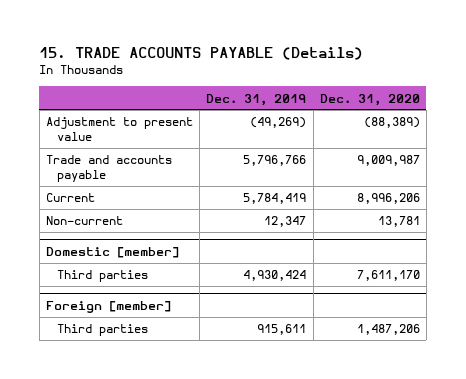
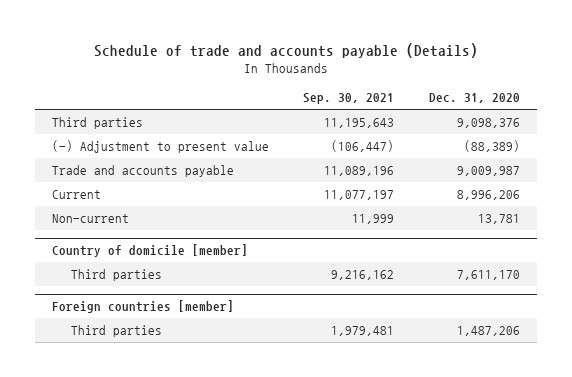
- 15. TRADE ACCOUNTS PAYABLE (Details)
+ Schedule of trade and accounts payable (Details)
- | Dec. 31, 2019 | Dec. 31, 2020
+ | Sep. 30, 2021 | Dec. 31, 2020
- Adjustment to present value | (49,269) | (88,389)
+ Third parties | 11,195,643 | 9,098,376
+ (-) Adjustment to present value | (106,447) | (88,389)
- Domestic [member]
+ Country of domicile [member]
- Foreign [member]
+ Foreign countries [member]

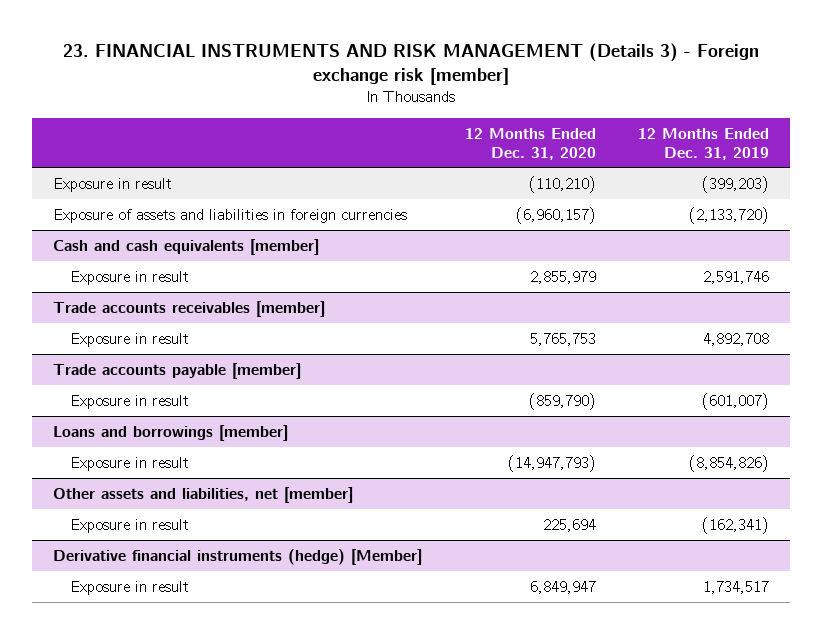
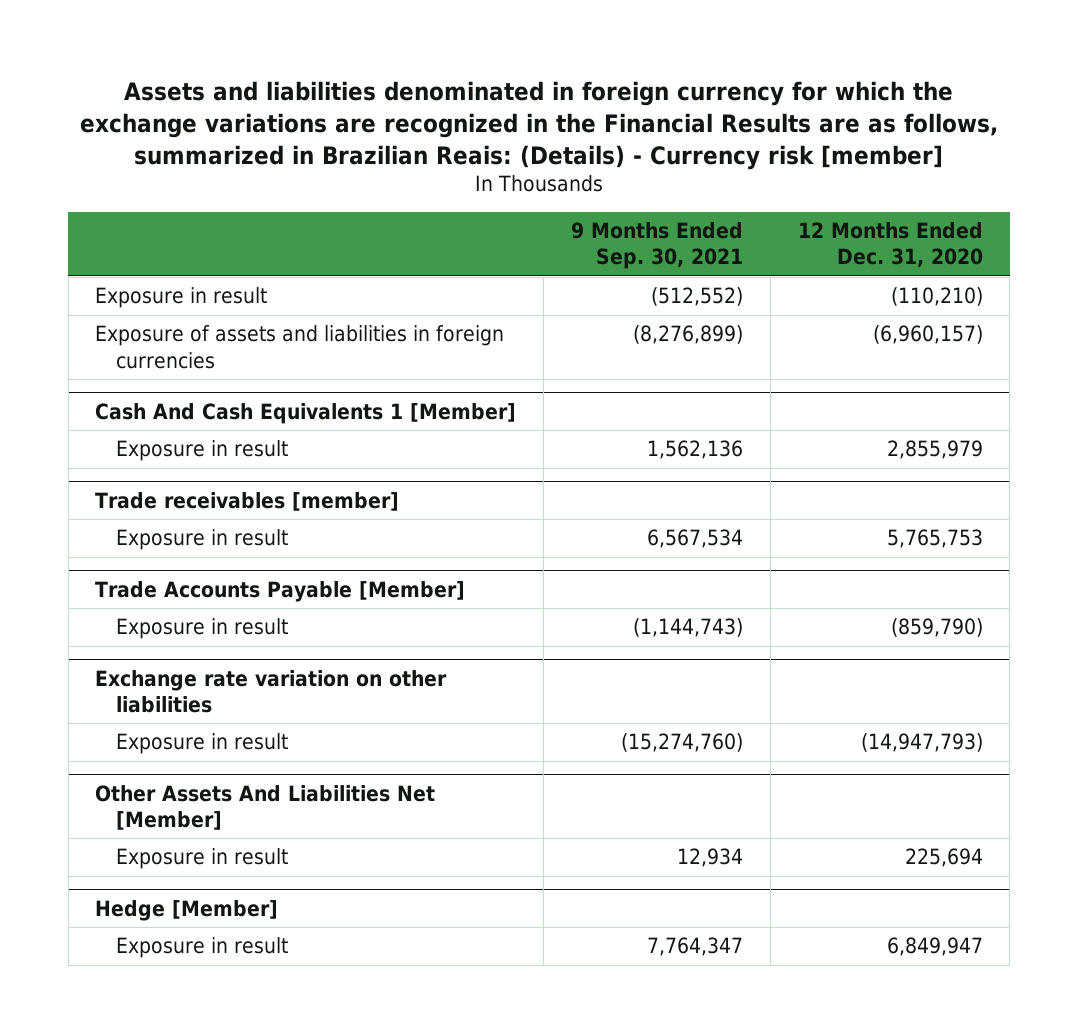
- 23. FINANCIAL INSTRUMENTS AND RISK MANAGEMENT (Details 3) - Foreign exchange risk [member]
+ Assets and liabilities denominated in foreign currency for which the exchange variations are recognized in the Financial Results are as follows, summarized in Brazilian Reais: (Details) - Currency risk [member]
- | 12 Months Ended Dec. 31, 2020 | 12 Months Ended Dec. 31, 2019
+ | 9 Months Ended Sep. 30, 2021 | 12 Months Ended Dec. 31, 2020
- Cash and cash equivalents [member]
+ Cash And Cash Equivalents 1 [Member]
- Trade accounts receivables [member]
+ Trade receivables [member]
- Trade accounts payable [member]
+ Trade Accounts Payable [Member]
- Loans and borrowings [member]
+ Exchange rate variation on other liabilities
- Other assets and liabilities, net [member]
+ Other Assets And Liabilities Net [Member]
- Derivative financial instruments (hedge) [Member]
+ Hedge [Member]

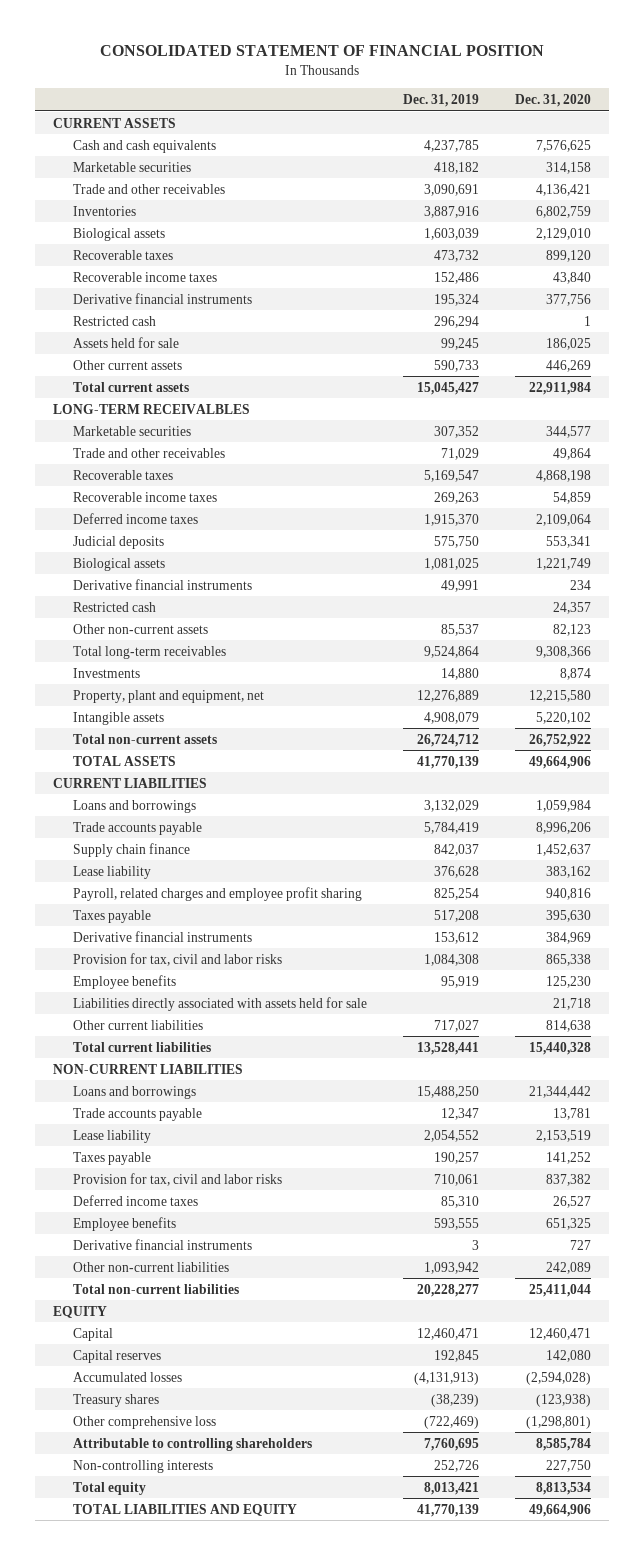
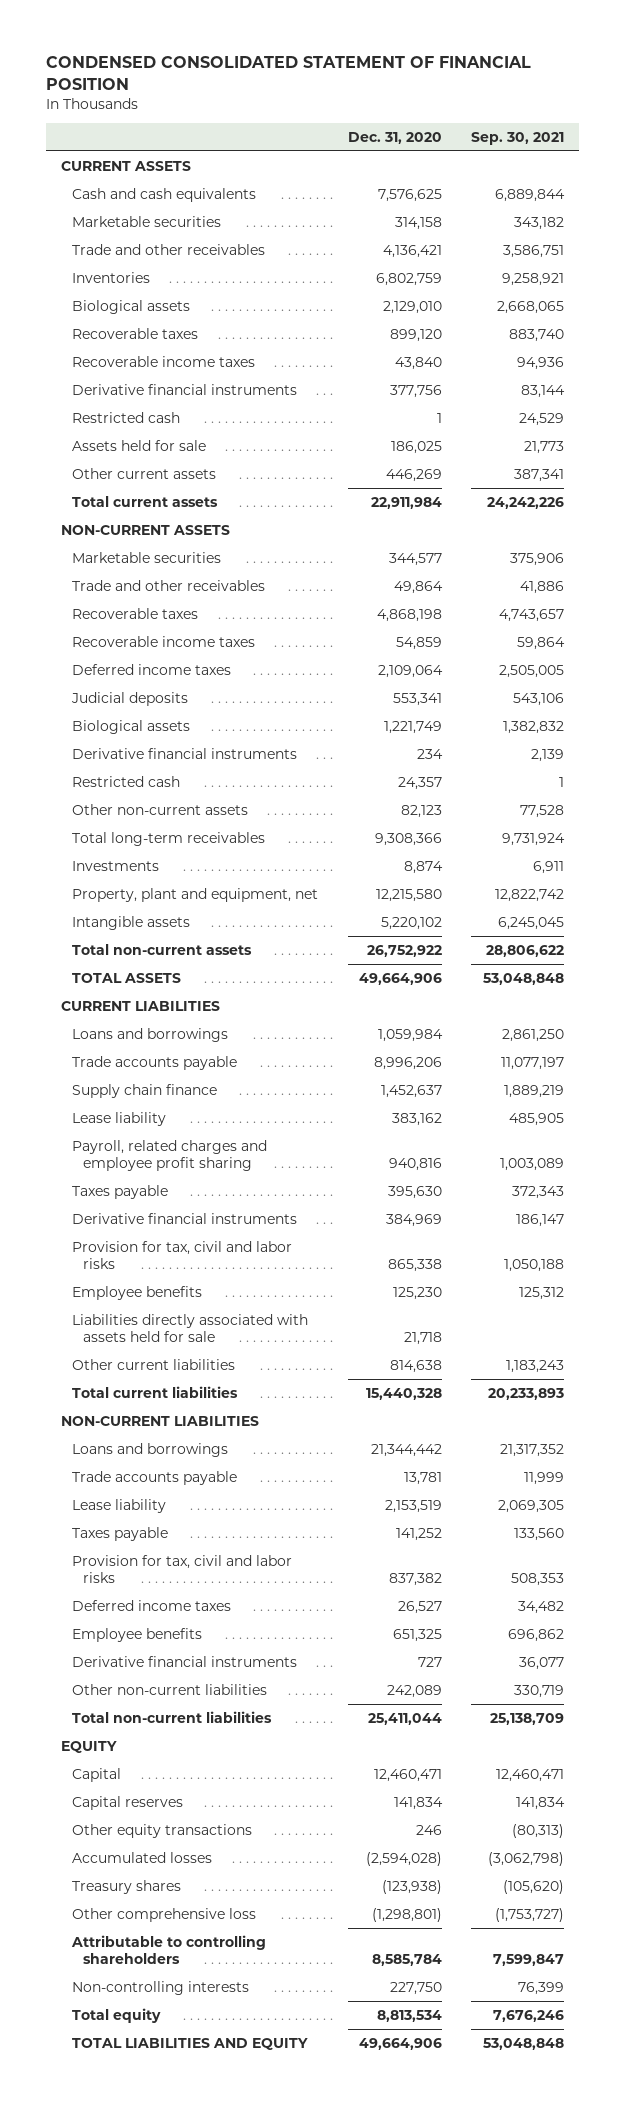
- CONSOLIDATED STATEMENT OF FINANCIAL POSITION
+ CONDENSED CONSOLIDATED STATEMENT OF FINANCIAL POSITION
- | Dec. 31, 2019 | Dec. 31, 2020
+ | Dec. 31, 2020 | Sep. 30, 2021
- LONG-TERM RECEIVALBLES
+ NON-CURRENT ASSETS
- Capital reserves | 192,845 | 142,080
+ Capital reserves | 141,834 | 141,834
+ Other equity transactions | 246 | (80,313)

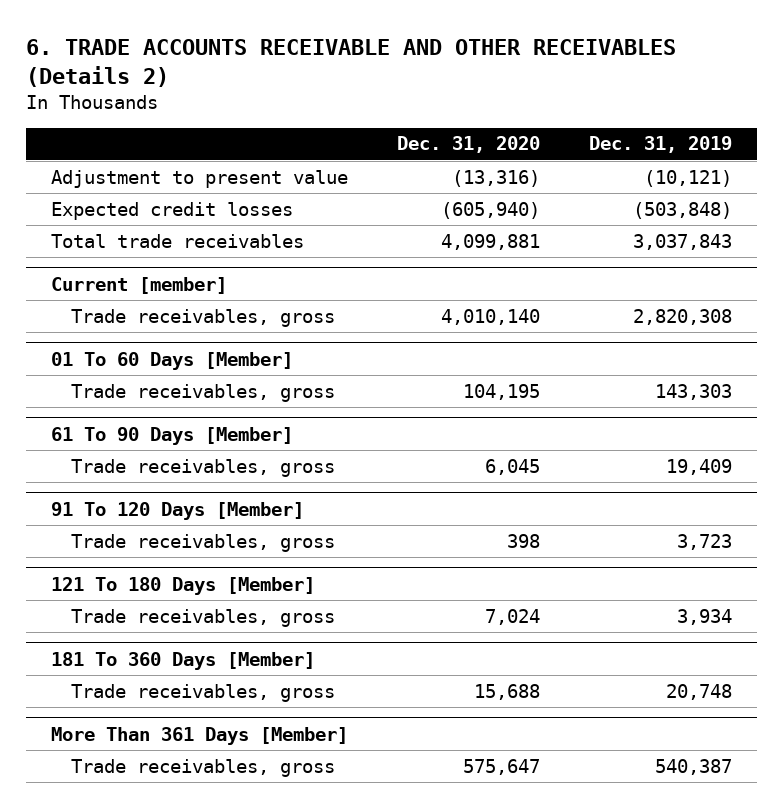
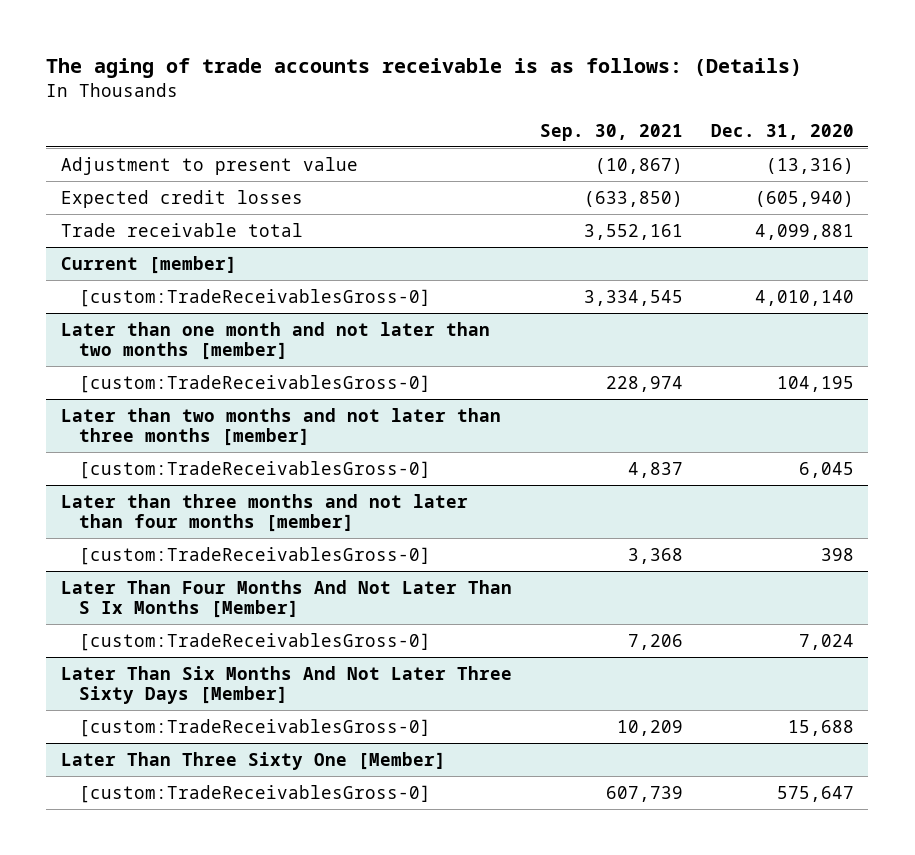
- 6. TRADE ACCOUNTS RECEIVABLE AND OTHER RECEIVABLES (Details 2)
+ The aging of trade accounts receivable is as follows: (Details)
- | Dec. 31, 2020 | Dec. 31, 2019
+ | Sep. 30, 2021 | Dec. 31, 2020
- Total trade receivables | 4,099,881 | 3,037,843
+ Trade receivable total | 3,552,161 | 4,099,881
@ Current [member]
- Trade receivables, gross | 4,010,140 | 2,820,308
- 01 To 60 Days [Member]
- Trade receivables, gross | 104,195 | 143,303
- 61 To 90 Days [Member]
- Trade receivables, gross | 6,045 | 19,409
- 91 To 120 Days [Member]
- Trade receivables, gross | 398 | 3,723
- 121 To 180 Days [Member]
- Trade receivables, gross | 7,024 | 3,934
- 181 To 360 Days [Member]
- Trade receivables, gross | 15,688 | 20,748
- More Than 361 Days [Member]
- Trade receivables, gross | 575,647 | 540,387
@ Current [member]
+ [custom:TradeReceivablesGross-0] | 3,334,545 | 4,010,140
+ Later than one month and not later than two months [member]
+ [custom:TradeReceivablesGross-0] | 228,974 | 104,195
+ Later than two months and not later than three months [member]
+ [custom:TradeReceivablesGross-0] | 4,837 | 6,045
+ Later than three months and not later than four months [member]
+ [custom:TradeReceivablesGross-0] | 3,368 | 398
+ Later Than Four Months And Not Later Than S Ix Months [Member]
+ [custom:TradeReceivablesGross-0] | 7,206 | 7,024
+ Later Than Six Months And Not Later Three Sixty Days [Member]
+ [custom:TradeReceivablesGross-0] | 10,209 | 15,688
+ Later Than Three Sixty One [Member]
+ [custom:TradeReceivablesGross-0] | 607,739 | 575,647

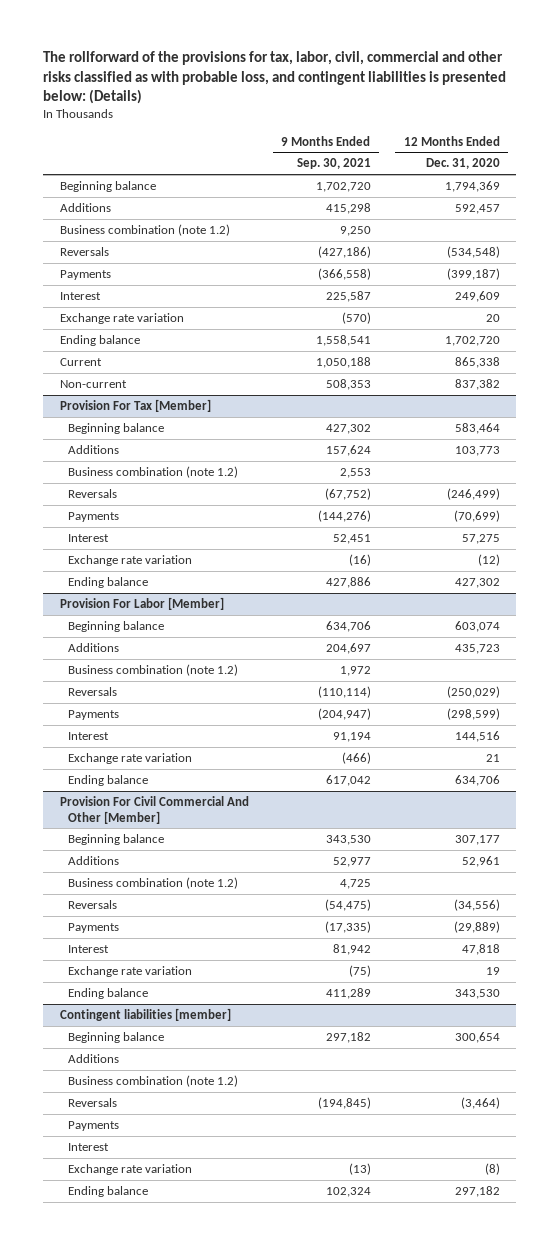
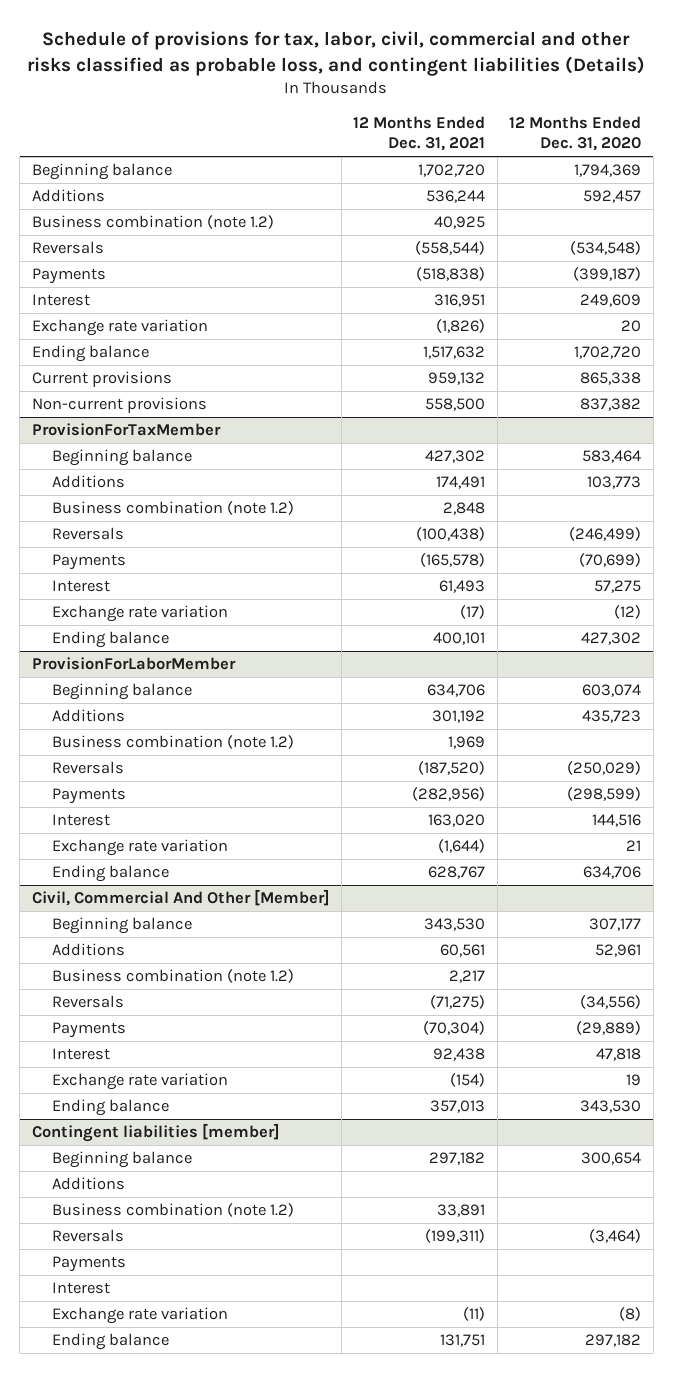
- The rollforward of the provisions for tax, labor, civil, commercial and other risks classified as with probable loss, and contingent liabilities is presented below: (Details)
+ Schedule of provisions for tax, labor, civil, commercial and other risks classified as probable loss, and contingent liabilities (Details)
- | 9 Months Ended Sep. 30, 2021 | 12 Months Ended Dec. 31, 2020
+ | 12 Months Ended Dec. 31, 2021 | 12 Months Ended Dec. 31, 2020
- Current | 1,050,188 | 865,338
- Non-current | 508,353 | 837,382
- Provision For Tax [Member]
+ Current provisions | 959,132 | 865,338
+ Non-current provisions | 558,500 | 837,382
+ ProvisionForTaxMember
- Provision For Labor [Member]
+ ProvisionForLaborMember
- Provision For Civil Commercial And Other [Member]
+ Civil, Commercial And Other [Member]

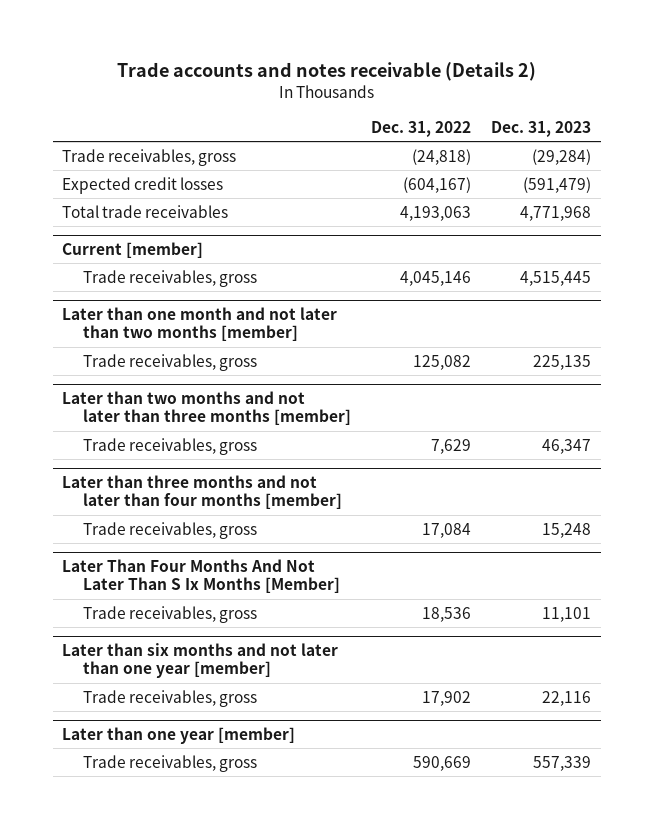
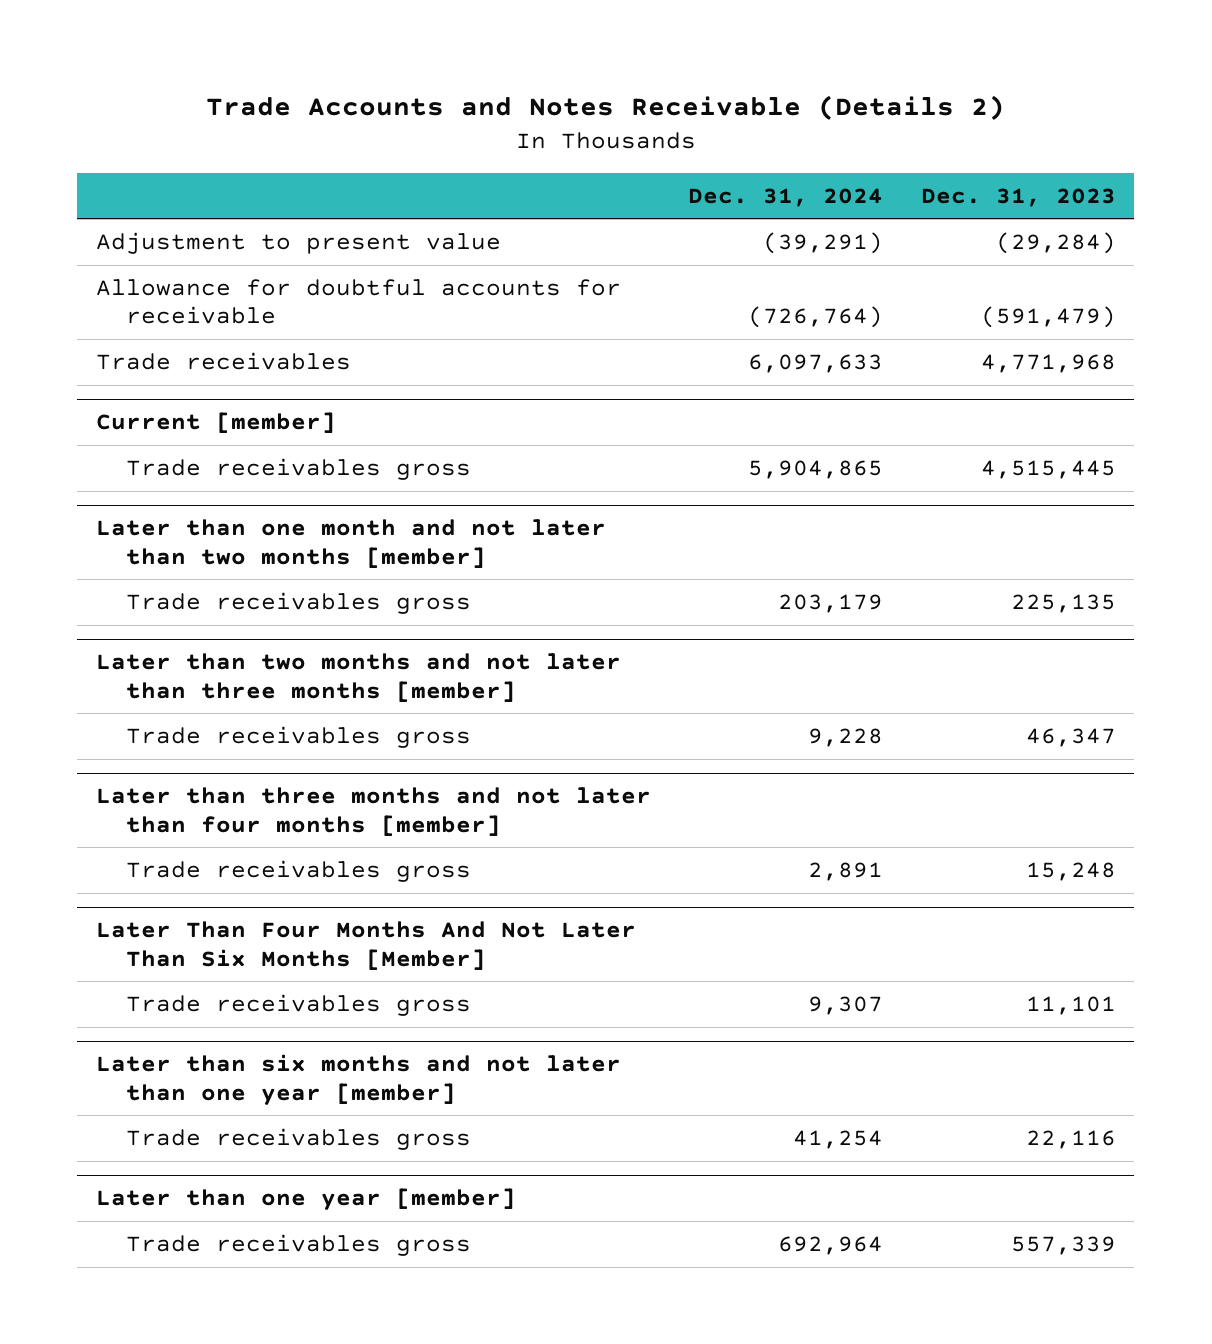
- Trade accounts and notes receivable (Details 2)
+ Trade Accounts and Notes Receivable (Details 2)
- | Dec. 31, 2022 | Dec. 31, 2023
+ | Dec. 31, 2024 | Dec. 31, 2023
- Trade receivables, gross | (24,818) | (29,284)
- Expected credit losses | (604,167) | (591,479)
- Total trade receivables | 4,193,063 | 4,771,968
+ Adjustment to present value | (39,291) | (29,284)
+ Allowance for doubtful accounts for receivable | (726,764) | (591,479)
+ Trade receivables | 6,097,633 | 4,771,968
@ Current [member]
- Trade receivables, gross | 4,045,146 | 4,515,445
+ Trade receivables gross | 5,904,865 | 4,515,445
@ Later than one month and not later than two months [member]
- Trade receivables, gross | 125,082 | 225,135
+ Trade receivables gross | 203,179 | 225,135
@ Later than two months and not later than three months [member]
- Trade receivables, gross | 7,629 | 46,347
+ Trade receivables gross | 9,228 | 46,347
@ Later than three months and not later than four months [member]
- Trade receivables, gross | 17,084 | 15,248
- Later Than Four Months And Not Later Than S Ix Months [Member]
- Trade receivables, gross | 18,536 | 11,101
@ Later than three months and not later than four months [member]
+ Trade receivables gross | 2,891 | 15,248
+ Later Than Four Months And Not Later Than Six Months [Member]
+ Trade receivables gross | 9,307 | 11,101
@ Later than six months and not later than one year [member]
- Trade receivables, gross | 17,902 | 22,116
+ Trade receivables gross | 41,254 | 22,116
@ Later than one year [member]
- Trade receivables, gross | 590,669 | 557,339
+ Trade receivables gross | 692,964 | 557,339

